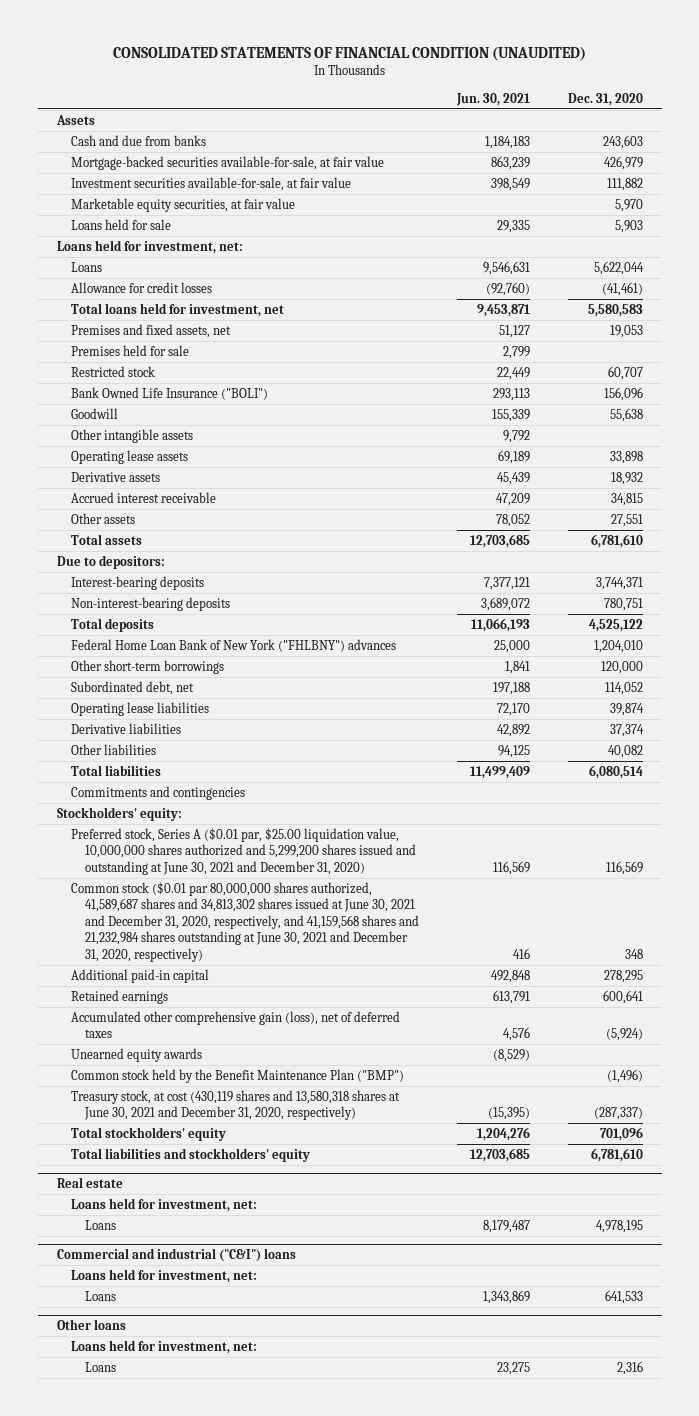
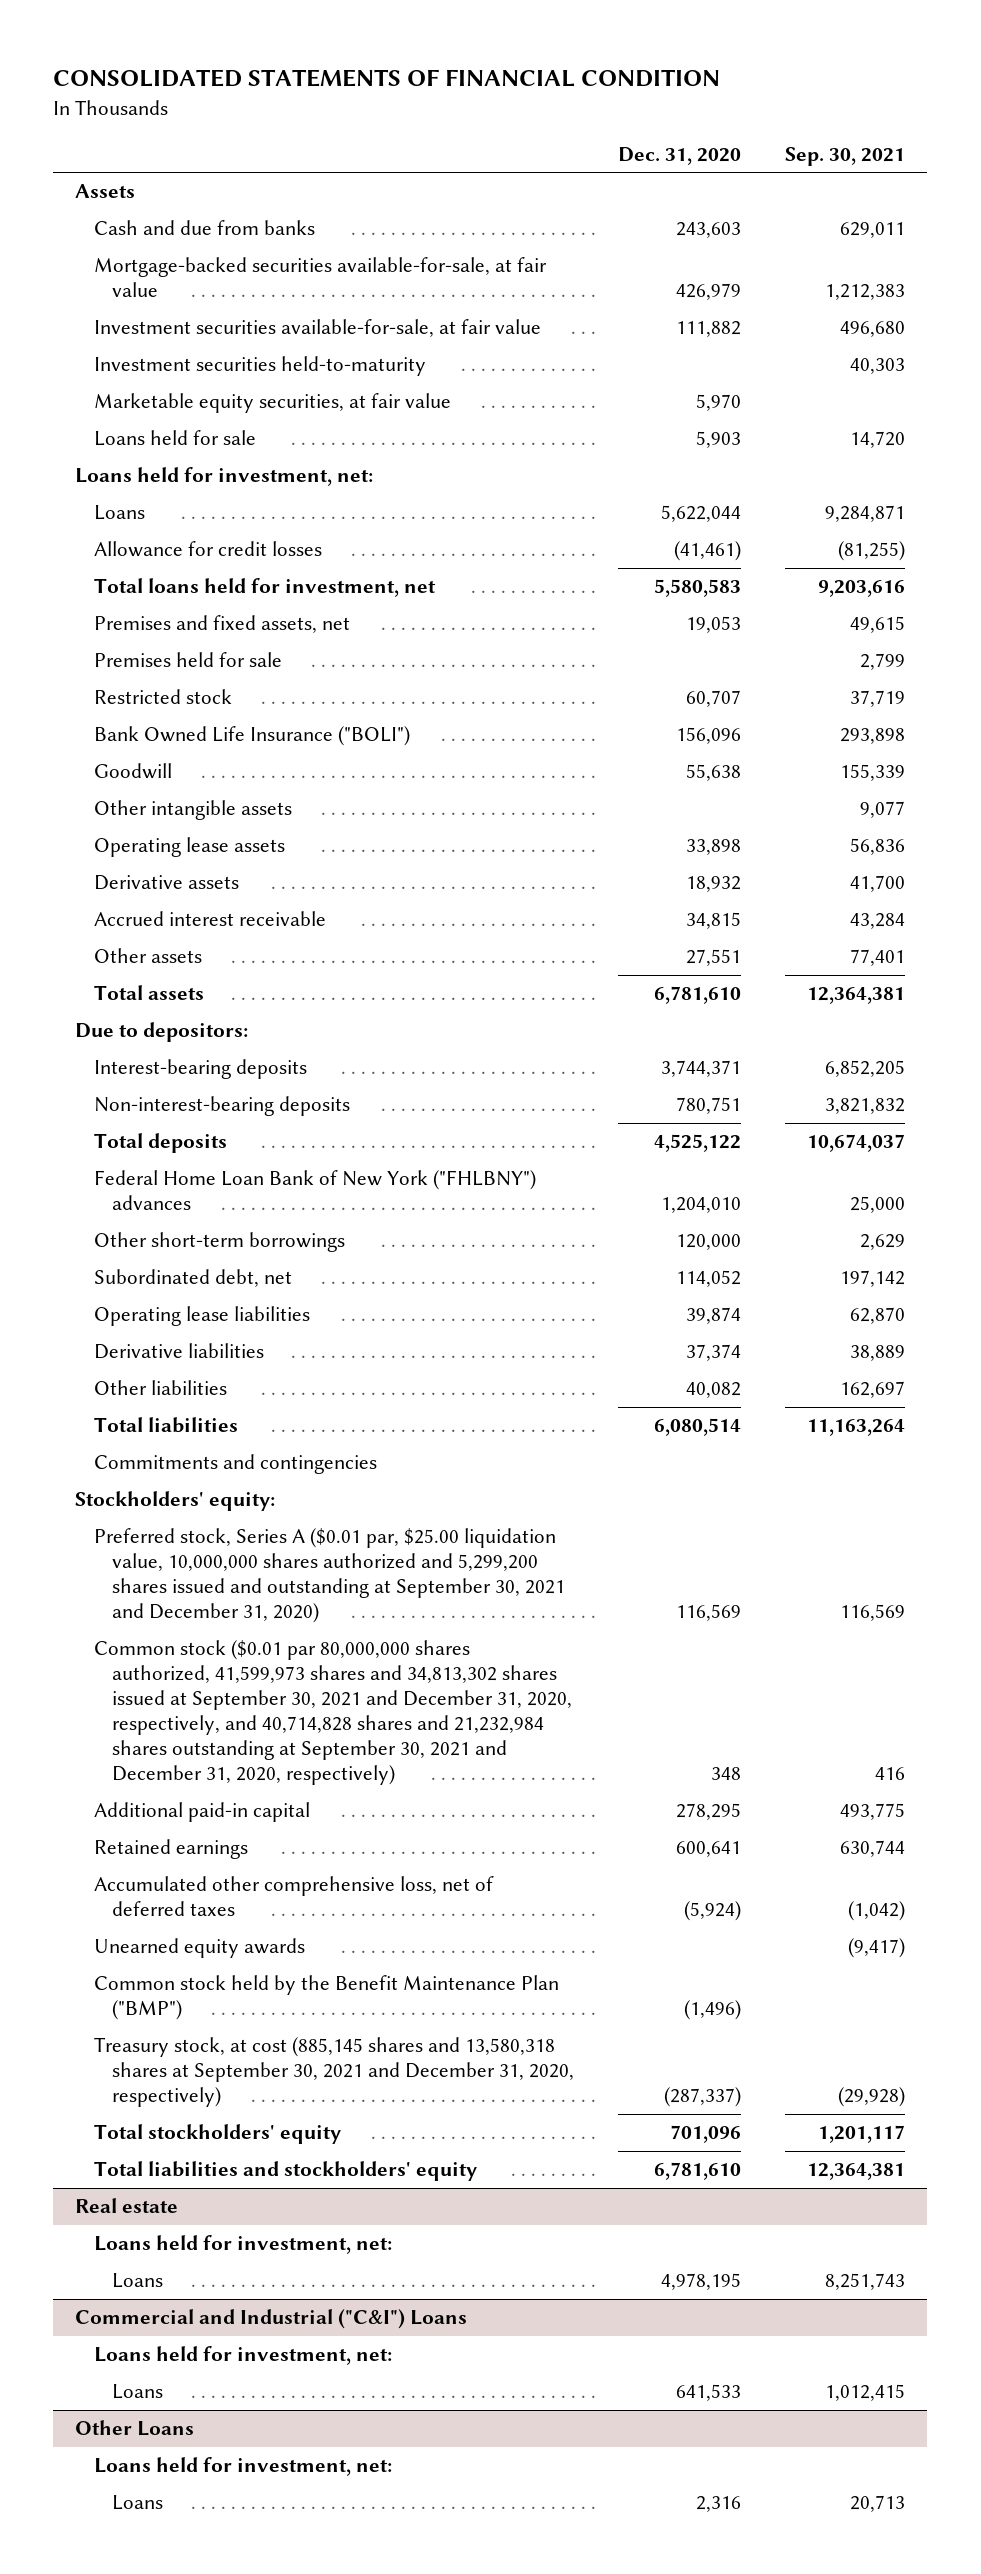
- CONSOLIDATED STATEMENTS OF FINANCIAL CONDITION (UNAUDITED)
+ CONSOLIDATED STATEMENTS OF FINANCIAL CONDITION
- | Jun. 30, 2021 | Dec. 31, 2020
+ | Dec. 31, 2020 | Sep. 30, 2021
+ Investment securities held-to-maturity | | 40,303
- Preferred stock, Series A ($0.01 par, $25.00 liquidation value, 10,000,000 shares authorized and 5,299,200 shares issued and outstanding at June 30, 2021 and December 31, 2020) | 116,569 | 116,569
- Common stock ($0.01 par 80,000,000 shares authorized, 41,589,687 shares and 34,813,302 shares issued at June 30, 2021 and December 31, 2020, respectively, and 41,159,568 shares and 21,232,984 shares outstanding at June 30, 2021 and December 31, 2020, respectively) | 416 | 348
+ Preferred stock, Series A ($0.01 par, $25.00 liquidation value, 10,000,000 shares authorized and 5,299,200 shares issued and outstanding at September 30, 2021 and December 31, 2020) | 116,569 | 116,569
+ Common stock ($0.01 par 80,000,000 shares authorized, 41,599,973 shares and 34,813,302 shares issued at September 30, 2021 and December 31, 2020, respectively, and 40,714,828 shares and 21,232,984 shares outstanding at September 30, 2021 and December 31, 2020, respectively) | 348 | 416
- Accumulated other comprehensive gain (loss), net of deferred taxes | 4,576 | (5,924)
+ Accumulated other comprehensive loss, net of deferred taxes | (5,924) | (1,042)
- Treasury stock, at cost (430,119 shares and 13,580,318 shares at June 30, 2021 and December 31, 2020, respectively) | (15,395) | (287,337)
+ Treasury stock, at cost (885,145 shares and 13,580,318 shares at September 30, 2021 and December 31, 2020, respectively) | (287,337) | (29,928)
- Commercial and industrial ("C&I") loans
+ Commercial and Industrial ("C&I") Loans
- Other loans
+ Other Loans

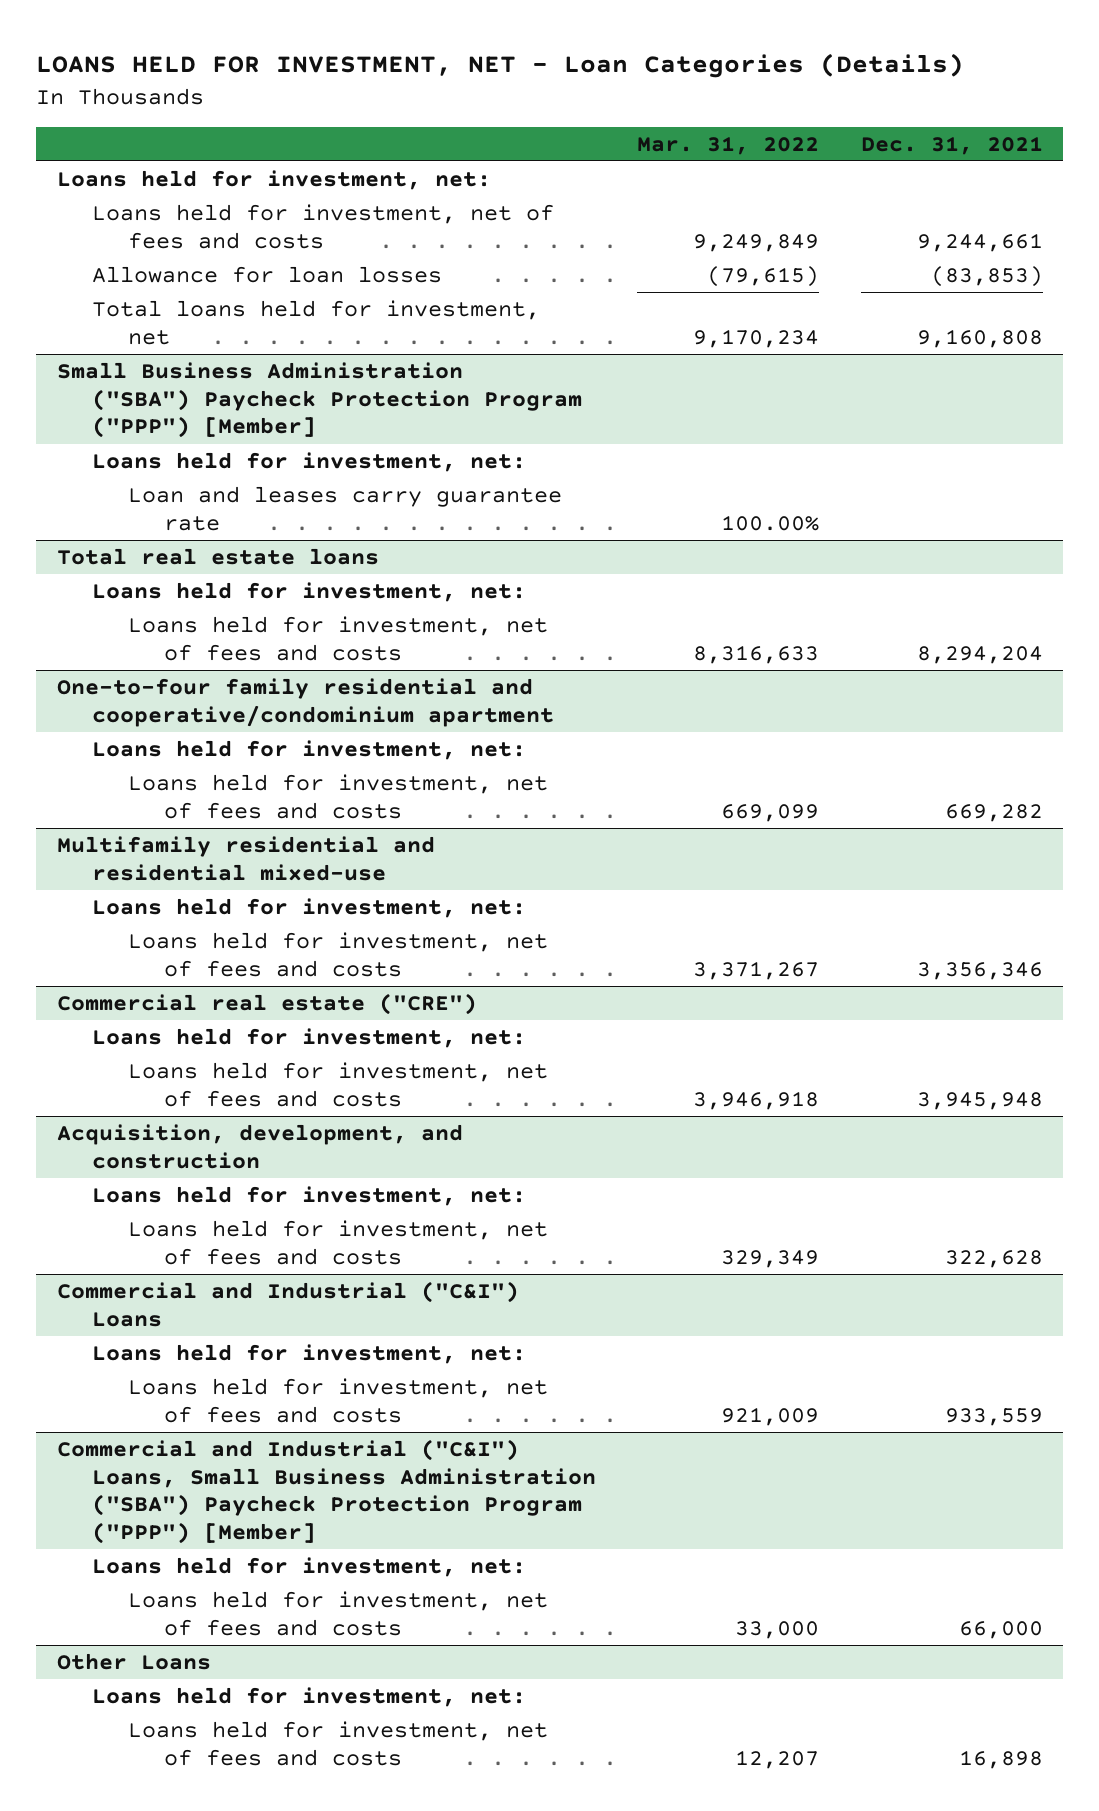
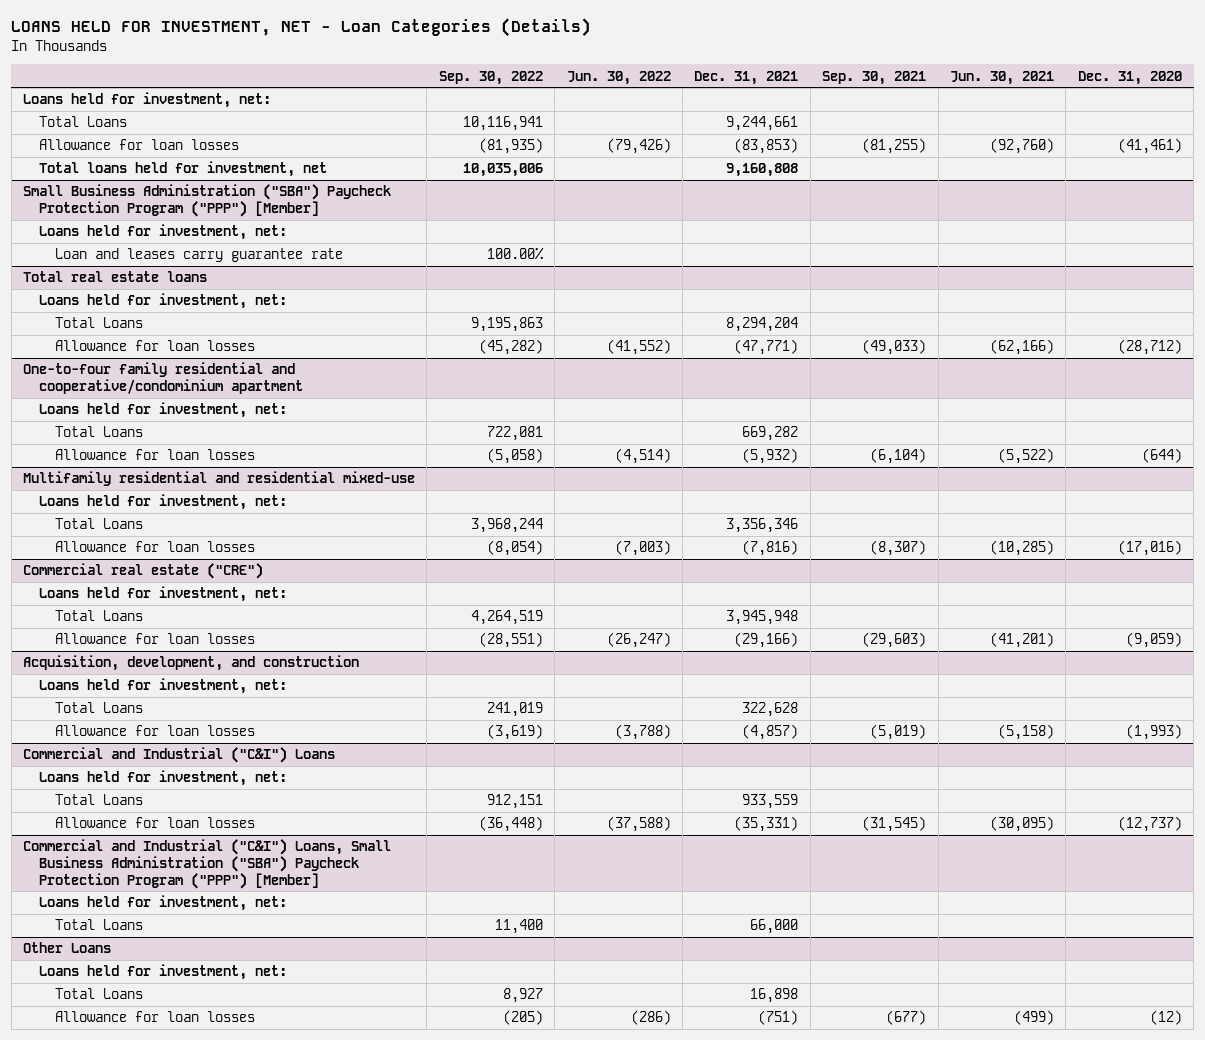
- | Mar. 31, 2022 | Dec. 31, 2021
+ | Sep. 30, 2022 | Jun. 30, 2022 | Dec. 31, 2021 | Sep. 30, 2021 | Jun. 30, 2021 | Dec. 31, 2020
- Loans held for investment, net of fees and costs | 9,249,849 | 9,244,661
+ Total Loans | 10,116,941 | | 9,244,661 | | |
@ Total real estate loans
- Loans held for investment, net of fees and costs | 8,316,633 | 8,294,204
+ Total Loans | 9,195,863 | | 8,294,204 | | |
+ Allowance for loan losses | (45,282) | (41,552) | (47,771) | (49,033) | (62,166) | (28,712)
@ One-to-four family residential and cooperative/condominium apartment
- Loans held for investment, net of fees and costs | 669,099 | 669,282
+ Total Loans | 722,081 | | 669,282 | | |
+ Allowance for loan losses | (5,058) | (4,514) | (5,932) | (6,104) | (5,522) | (644)
@ Multifamily residential and residential mixed-use
- Loans held for investment, net of fees and costs | 3,371,267 | 3,356,346
+ Total Loans | 3,968,244 | | 3,356,346 | | |
+ Allowance for loan losses | (8,054) | (7,003) | (7,816) | (8,307) | (10,285) | (17,016)
@ Commercial real estate ("CRE")
- Loans held for investment, net of fees and costs | 3,946,918 | 3,945,948
+ Total Loans | 4,264,519 | | 3,945,948 | | |
+ Allowance for loan losses | (28,551) | (26,247) | (29,166) | (29,603) | (41,201) | (9,059)
@ Acquisition, development, and construction
- Loans held for investment, net of fees and costs | 329,349 | 322,628
+ Total Loans | 241,019 | | 322,628 | | |
+ Allowance for loan losses | (3,619) | (3,788) | (4,857) | (5,019) | (5,158) | (1,993)
@ Commercial and Industrial ("C&I") Loans
- Loans held for investment, net of fees and costs | 921,009 | 933,559
+ Total Loans | 912,151 | | 933,559 | | |
+ Allowance for loan losses | (36,448) | (37,588) | (35,331) | (31,545) | (30,095) | (12,737)
@ Commercial and Industrial ("C&I") Loans, Small Business Administration ("SBA") Paycheck Protection Program ("PPP") [Member]
- Loans held for investment, net of fees and costs | 33,000 | 66,000
+ Total Loans | 11,400 | | 66,000 | | |
@ Other Loans
- Loans held for investment, net of fees and costs | 12,207 | 16,898
+ Total Loans | 8,927 | | 16,898 | | |
+ Allowance for loan losses | (205) | (286) | (751) | (677) | (499) | (12)

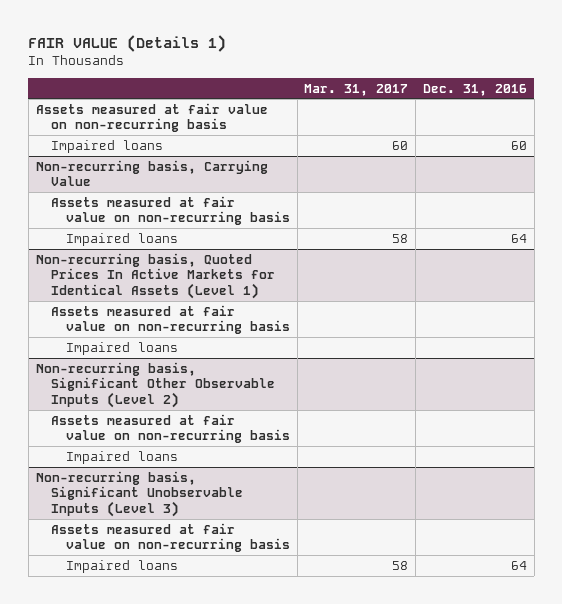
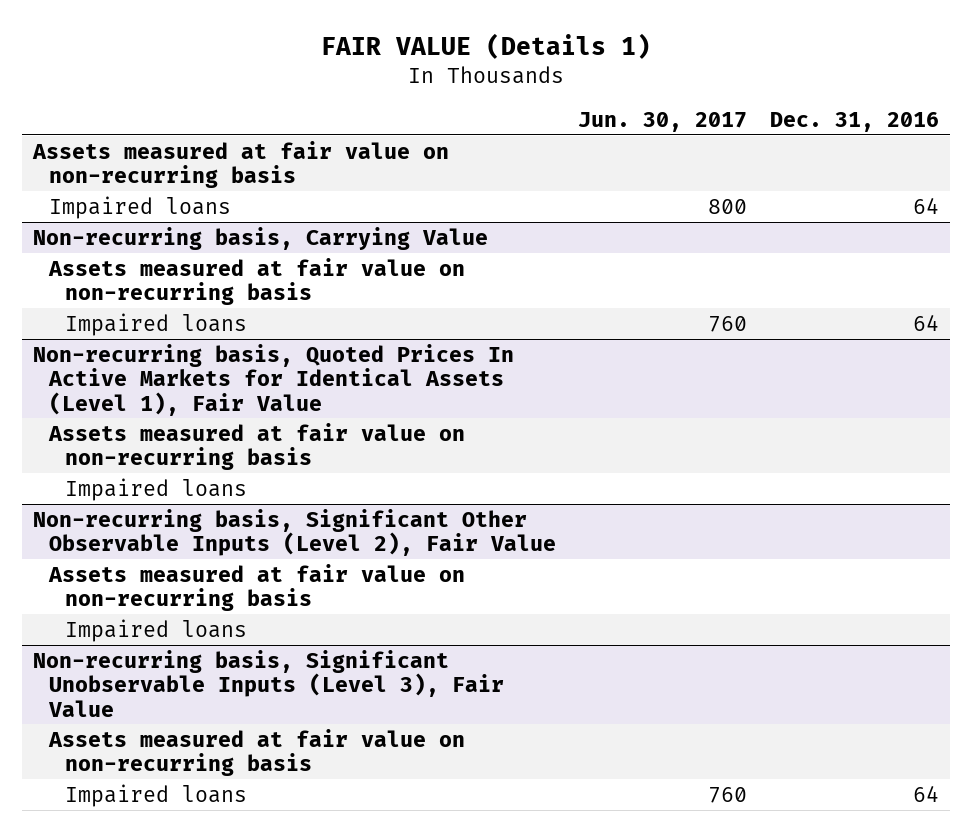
- | Mar. 31, 2017 | Dec. 31, 2016
+ | Jun. 30, 2017 | Dec. 31, 2016
- Impaired loans | 60 | 60
+ Impaired loans | 800 | 64
- Non-recurring basis, Quoted Prices In Active Markets for Identical Assets (Level 1)
+ Non-recurring basis, Quoted Prices In Active Markets for Identical Assets (Level 1), Fair Value
- Non-recurring basis, Significant Other Observable Inputs (Level 2)
+ Non-recurring basis, Significant Other Observable Inputs (Level 2), Fair Value
- Non-recurring basis, Significant Unobservable Inputs (Level 3)
+ Non-recurring basis, Significant Unobservable Inputs (Level 3), Fair Value

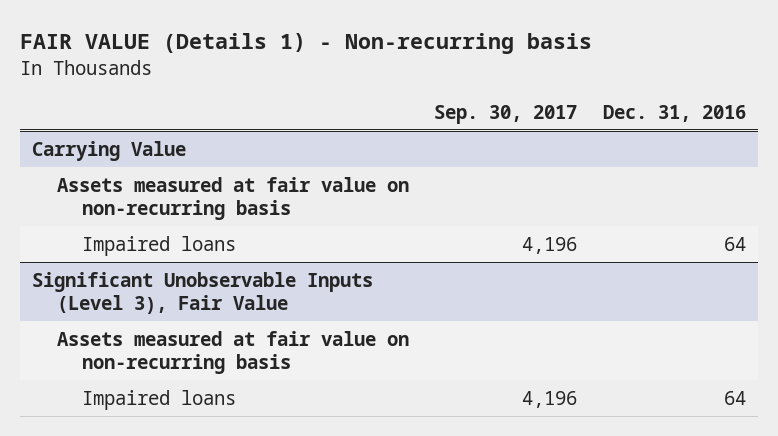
- FAIR VALUE (Details 1)
+ FAIR VALUE (Details 1) - Non-recurring basis
- | Jun. 30, 2017 | Dec. 31, 2016
+ | Sep. 30, 2017 | Dec. 31, 2016
- Assets measured at fair value on non-recurring basis
- Impaired loans | 800 | 64
- Non-recurring basis, Carrying Value
+ Carrying Value
- Non-recurring basis, Quoted Prices In Active Markets for Identical Assets (Level 1), Fair Value
- Assets measured at fair value on non-recurring basis
- Impaired loans
- Non-recurring basis, Significant Other Observable Inputs (Level 2), Fair Value
- Assets measured at fair value on non-recurring basis
- Impaired loans
- Non-recurring basis, Significant Unobservable Inputs (Level 3), Fair Value
+ Significant Unobservable Inputs (Level 3), Fair Value

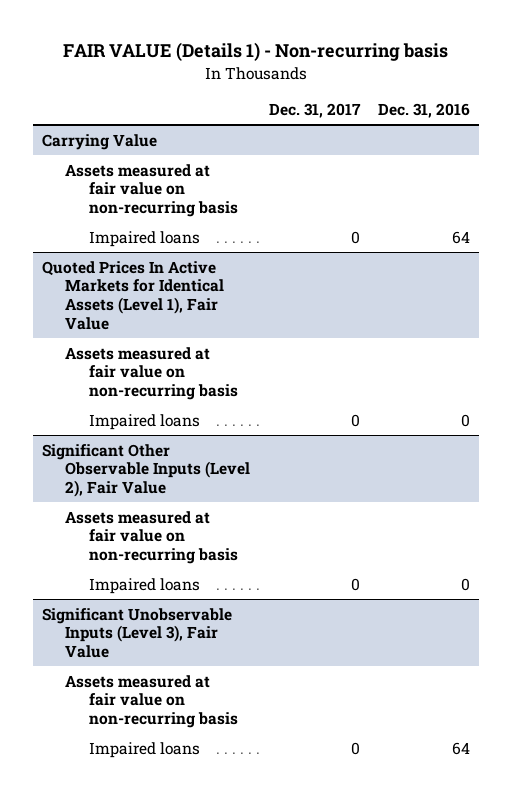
- | Sep. 30, 2017 | Dec. 31, 2016
+ | Dec. 31, 2017 | Dec. 31, 2016
+ Quoted Prices In Active Markets for Identical Assets (Level 1), Fair Value
+ Assets measured at fair value on non-recurring basis
+ Impaired loans | 0 | 0
+ Significant Other Observable Inputs (Level 2), Fair Value
+ Assets measured at fair value on non-recurring basis
+ Impaired loans | 0 | 0

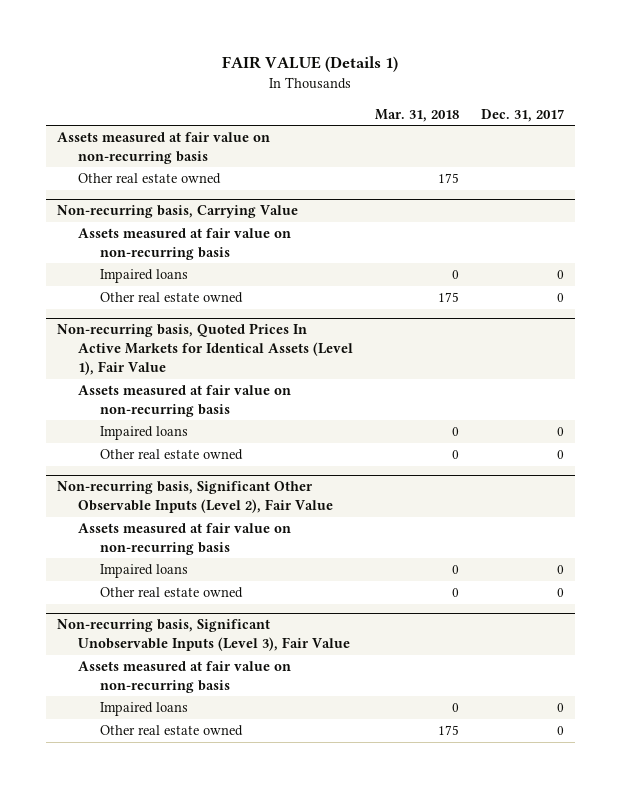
- FAIR VALUE (Details 1) - Non-recurring basis
+ FAIR VALUE (Details 1)
- | Dec. 31, 2017 | Dec. 31, 2016
+ | Mar. 31, 2018 | Dec. 31, 2017
- Carrying Value
+ Other real estate owned | 175 |
+ Non-recurring basis, Carrying Value
+ Assets measured at fair value on non-recurring basis
- Quoted Prices In Active Markets for Identical Assets (Level 1), Fair Value
+ Other real estate owned | 175 | 0
+ Non-recurring basis, Quoted Prices In Active Markets for Identical Assets (Level 1), Fair Value
- Significant Other Observable Inputs (Level 2), Fair Value
+ Other real estate owned | 0 | 0
+ Non-recurring basis, Significant Other Observable Inputs (Level 2), Fair Value
- Significant Unobservable Inputs (Level 3), Fair Value
+ Other real estate owned | 0 | 0
+ Non-recurring basis, Significant Unobservable Inputs (Level 3), Fair Value
+ Other real estate owned | 175 | 0

